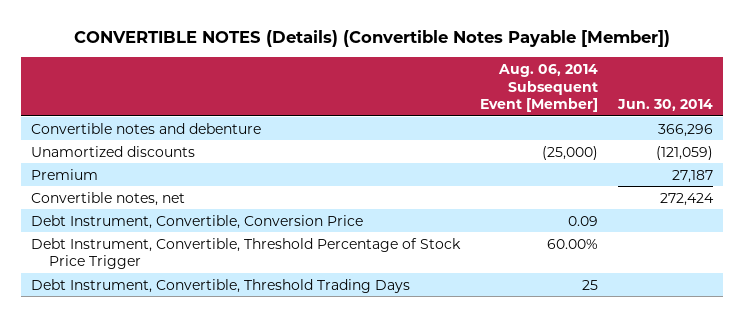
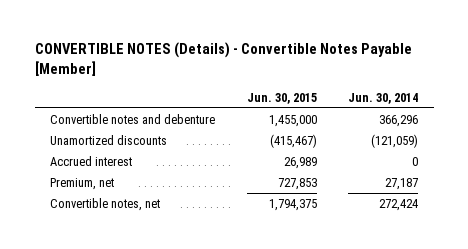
- CONVERTIBLE NOTES (Details) (Convertible Notes Payable [Member])
+ CONVERTIBLE NOTES (Details) - Convertible Notes Payable [Member]
- | Aug. 06, 2014 Subsequent Event [Member] | Jun. 30, 2014
+ | Jun. 30, 2015 | Jun. 30, 2014
- Premium | | 27,187
+ Accrued interest | 26,989 | 0
+ Premium, net | 727,853 | 27,187
- Debt Instrument, Convertible, Conversion Price | 0.09 |
- Debt Instrument, Convertible, Threshold Percentage of Stock Price Trigger | 60.00% |
- Debt Instrument, Convertible, Threshold Trading Days | 25 |

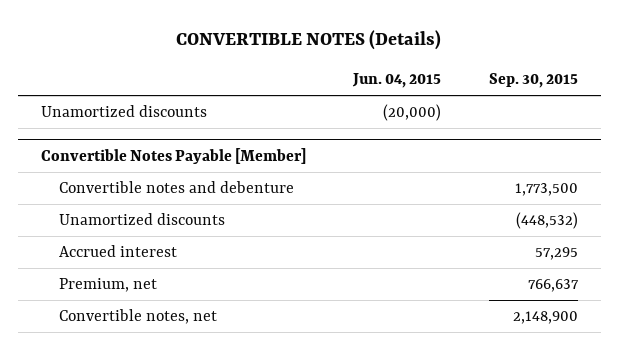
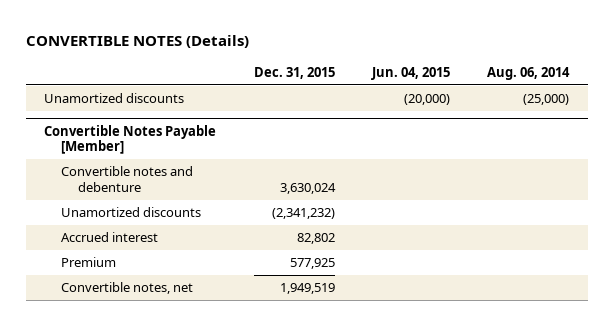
- | Jun. 04, 2015 | Sep. 30, 2015
+ | Dec. 31, 2015 | Jun. 04, 2015 | Aug. 06, 2014
@ Convertible Notes Payable [Member]
- Premium, net | | 766,637
+ Premium | 577,925 | |

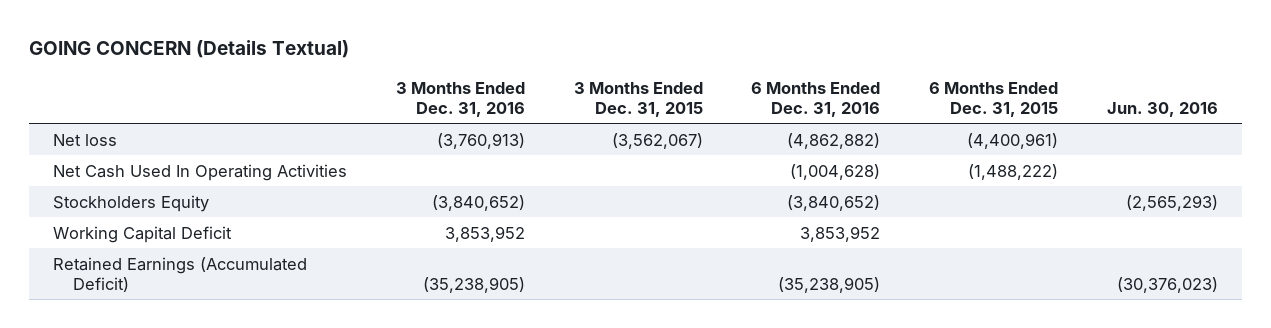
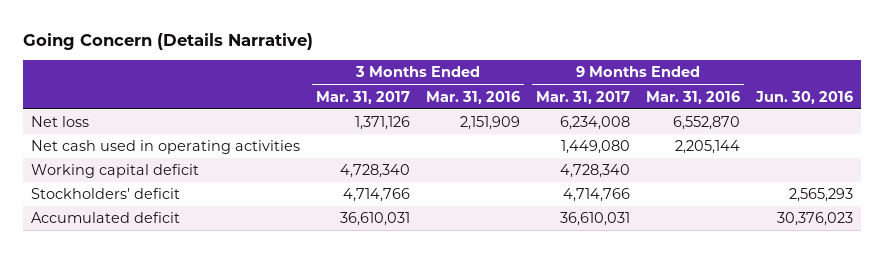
- GOING CONCERN (Details Textual)
+ Going Concern (Details Narrative)
- | 3 Months Ended Dec. 31, 2016 | 3 Months Ended Dec. 31, 2015 | 6 Months Ended Dec. 31, 2016 | 6 Months Ended Dec. 31, 2015 | Jun. 30, 2016
+ | 3 Months Ended Mar. 31, 2017 | 3 Months Ended Mar. 31, 2016 | 9 Months Ended Mar. 31, 2017 | 9 Months Ended Mar. 31, 2016 | Jun. 30, 2016
- Net Cash Used In Operating Activities | | | (1,004,628) | (1,488,222) |
- Stockholders Equity | (3,840,652) | | (3,840,652) | | (2,565,293)
- Working Capital Deficit | 3,853,952 | | 3,853,952 | |
- Retained Earnings (Accumulated Deficit) | (35,238,905) | | (35,238,905) | | (30,376,023)
+ Net cash used in operating activities | | | 1,449,080 | 2,205,144 |
+ Working capital deficit | 4,728,340 | | 4,728,340 | |
+ Stockholders' deficit | 4,714,766 | | 4,714,766 | | 2,565,293
+ Accumulated deficit | 36,610,031 | | 36,610,031 | | 30,376,023

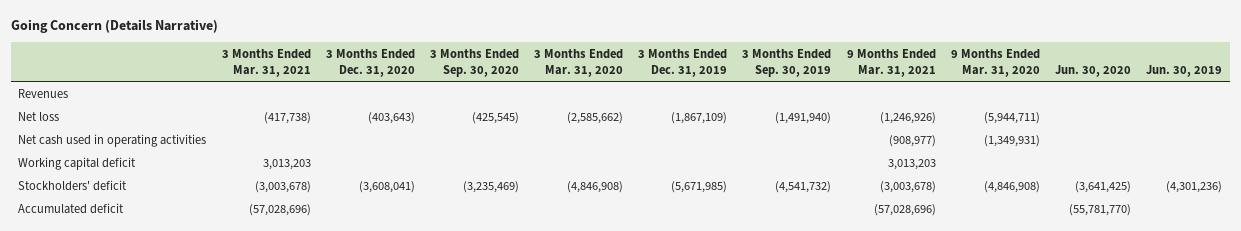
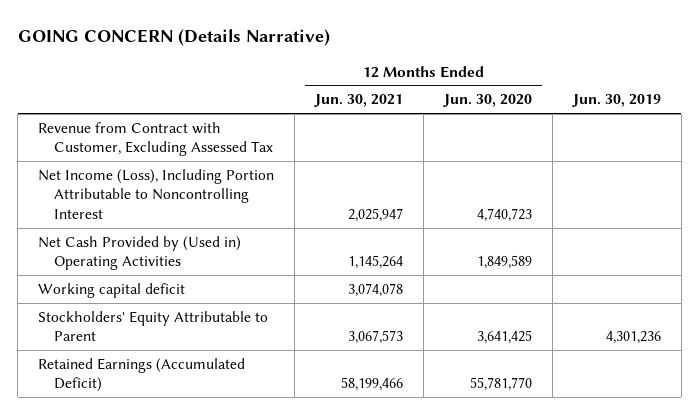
- Going Concern (Details Narrative)
+ GOING CONCERN (Details Narrative)
- | 3 Months Ended Mar. 31, 2021 | 3 Months Ended Dec. 31, 2020 | 3 Months Ended Sep. 30, 2020 | 3 Months Ended Mar. 31, 2020 | 3 Months Ended Dec. 31, 2019 | 3 Months Ended Sep. 30, 2019 | 9 Months Ended Mar. 31, 2021 | 9 Months Ended Mar. 31, 2020 | Jun. 30, 2020 | Jun. 30, 2019
+ | 12 Months Ended Jun. 30, 2021 | 12 Months Ended Jun. 30, 2020 | Jun. 30, 2019
- Revenues
- Net loss | (417,738) | (403,643) | (425,545) | (2,585,662) | (1,867,109) | (1,491,940) | (1,246,926) | (5,944,711) | |
- Net cash used in operating activities | | | | | | | (908,977) | (1,349,931) | |
+ Revenue from Contract with Customer, Excluding Assessed Tax
+ Net Income (Loss), Including Portion Attributable to Noncontrolling Interest | 2,025,947 | 4,740,723 |
+ Net Cash Provided by (Used in) Operating Activities | 1,145,264 | 1,849,589 |
- Stockholders' deficit | (3,003,678) | (3,608,041) | (3,235,469) | (4,846,908) | (5,671,985) | (4,541,732) | (3,003,678) | (4,846,908) | (3,641,425) | (4,301,236)
- Accumulated deficit | (57,028,696) | | | | | | (57,028,696) | | (55,781,770) |
+ Stockholders' Equity Attributable to Parent | 3,067,573 | 3,641,425 | 4,301,236
+ Retained Earnings (Accumulated Deficit) | 58,199,466 | 55,781,770 |

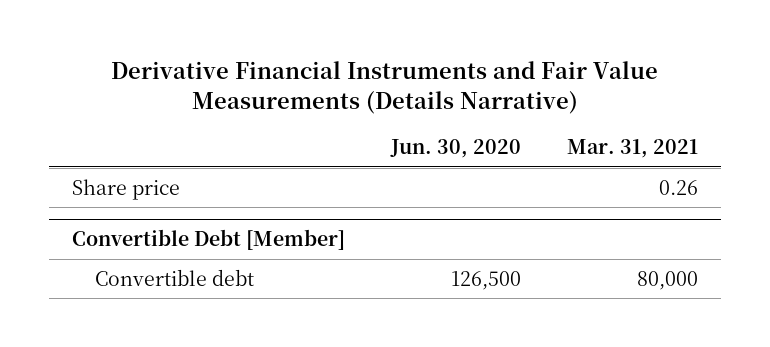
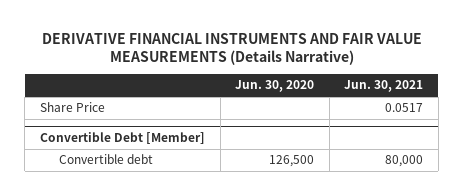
- Derivative Financial Instruments and Fair Value Measurements (Details Narrative)
+ DERIVATIVE FINANCIAL INSTRUMENTS AND FAIR VALUE MEASUREMENTS (Details Narrative)
- | Jun. 30, 2020 | Mar. 31, 2021
+ | Jun. 30, 2020 | Jun. 30, 2021
- Share price | | 0.26
+ Share Price | | 0.0517

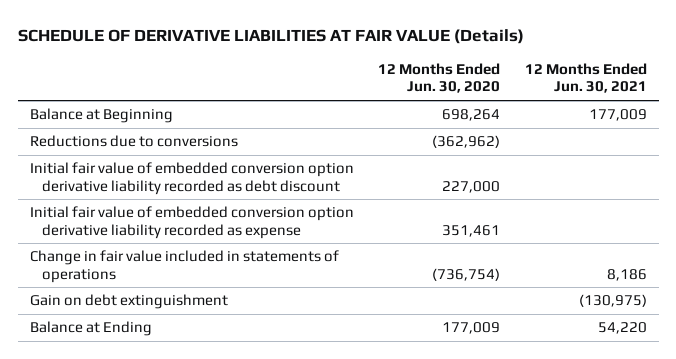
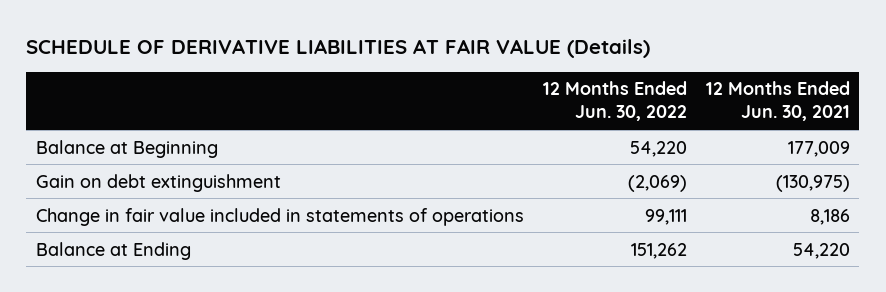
- | 12 Months Ended Jun. 30, 2020 | 12 Months Ended Jun. 30, 2021
+ | 12 Months Ended Jun. 30, 2022 | 12 Months Ended Jun. 30, 2021
- Reductions due to conversions | (362,962) |
- Initial fair value of embedded conversion option derivative liability recorded as debt discount | 227,000 |
- Initial fair value of embedded conversion option derivative liability recorded as expense | 351,461 |
moved down: Change in fair value included in statements of operations | 99,111 | 8,186

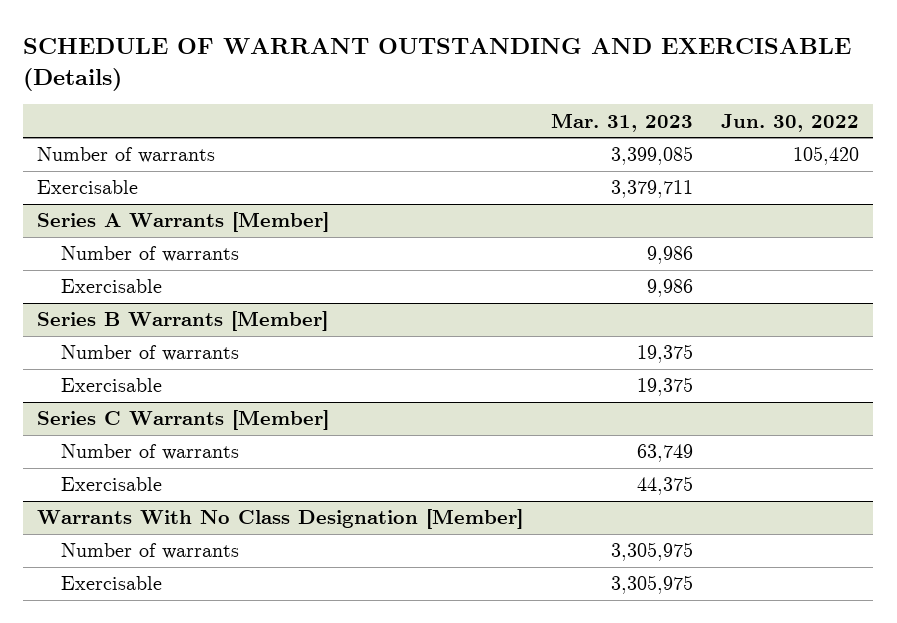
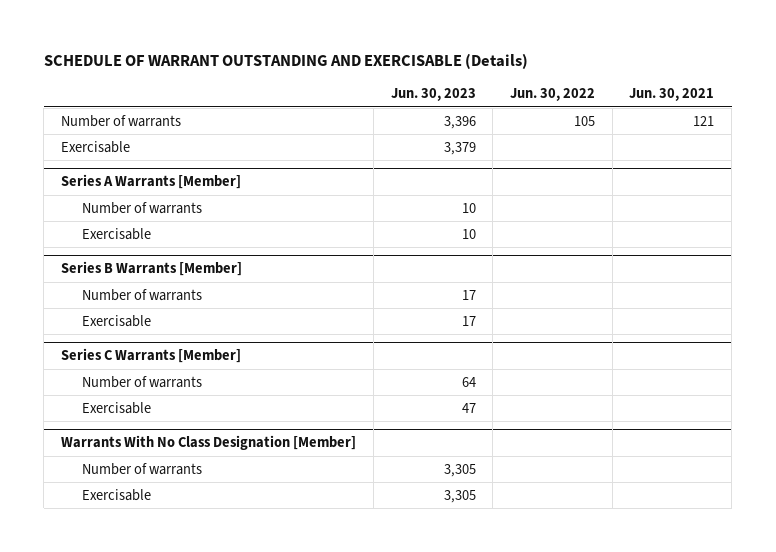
- | Mar. 31, 2023 | Jun. 30, 2022
+ | Jun. 30, 2023 | Jun. 30, 2022 | Jun. 30, 2021
- Number of warrants | 3,399,085 | 105,420
+ Number of warrants | 3,396 | 105 | 121

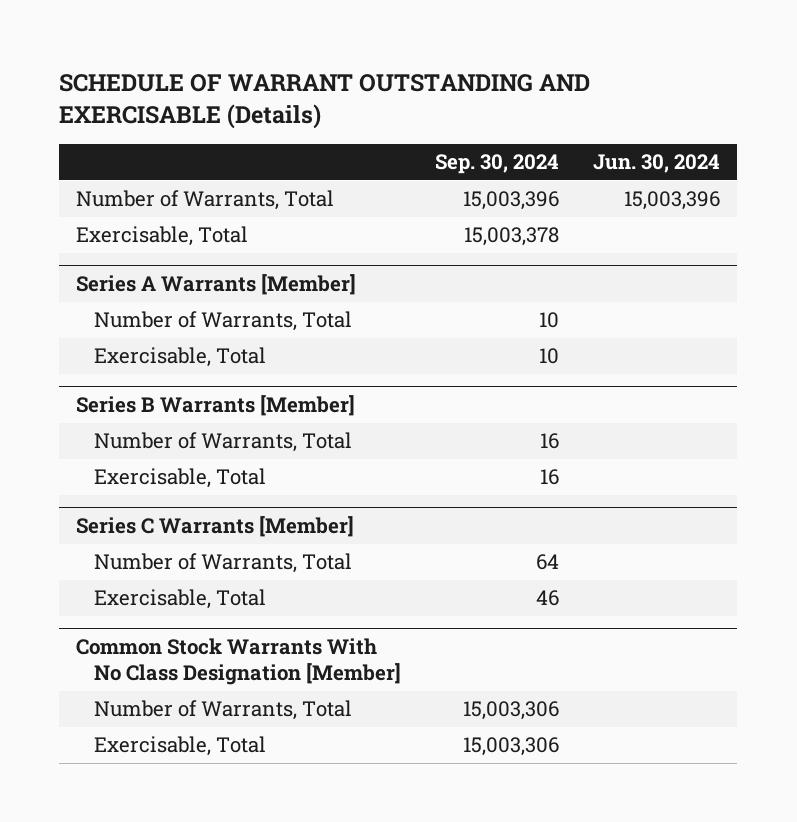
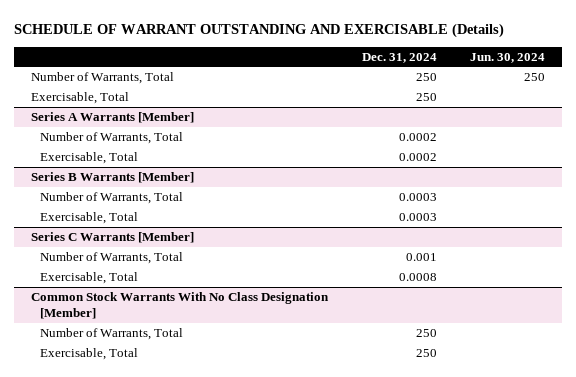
- | Sep. 30, 2024 | Jun. 30, 2024
+ | Dec. 31, 2024 | Jun. 30, 2024
- Number of Warrants, Total | 15,003,396 | 15,003,396
+ Number of Warrants, Total | 250 | 250

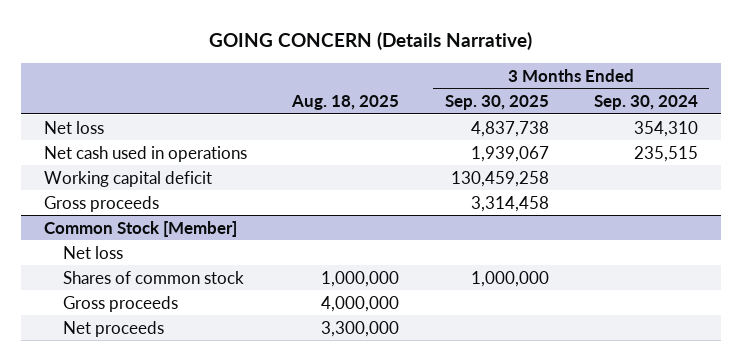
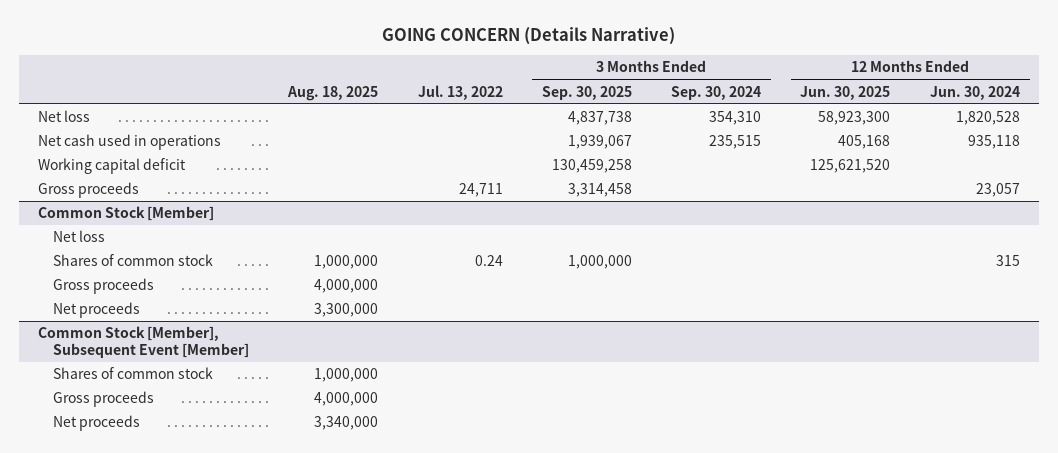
- | Aug. 18, 2025 | 3 Months Ended Sep. 30, 2025 | 3 Months Ended Sep. 30, 2024
+ | Aug. 18, 2025 | Jul. 13, 2022 | 3 Months Ended Sep. 30, 2025 | 3 Months Ended Sep. 30, 2024 | 12 Months Ended Jun. 30, 2025 | 12 Months Ended Jun. 30, 2024
+ Common Stock [Member], Subsequent Event [Member]
+ Shares of common stock | 1,000,000 | | | | |
+ Gross proceeds | 4,000,000 | | | | |
+ Net proceeds | 3,340,000 | | | | |

